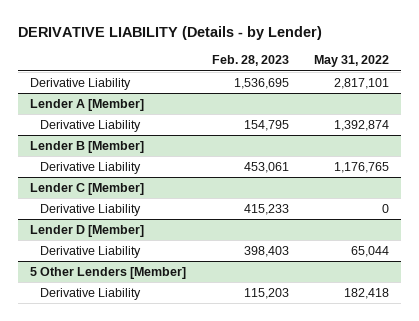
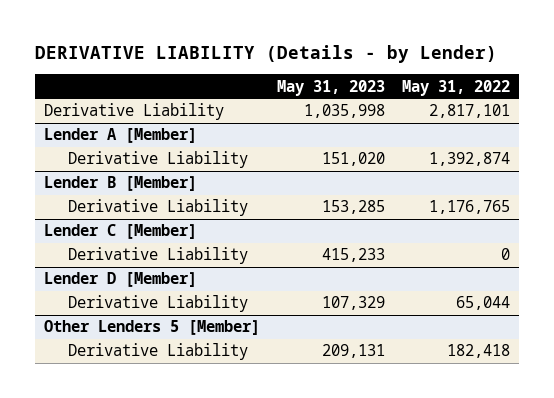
- | Feb. 28, 2023 | May 31, 2022
+ | May 31, 2023 | May 31, 2022
- 5 Other Lenders [Member]
+ Other Lenders 5 [Member]

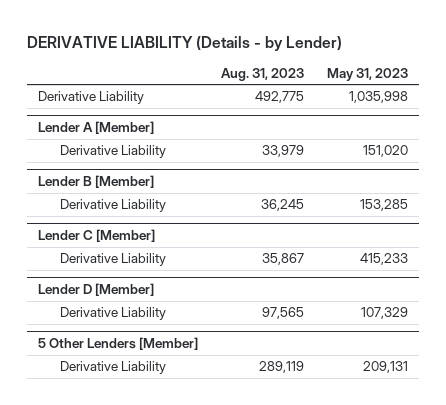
- | May 31, 2023 | May 31, 2022
+ | Aug. 31, 2023 | May 31, 2023
- Other Lenders 5 [Member]
+ 5 Other Lenders [Member]

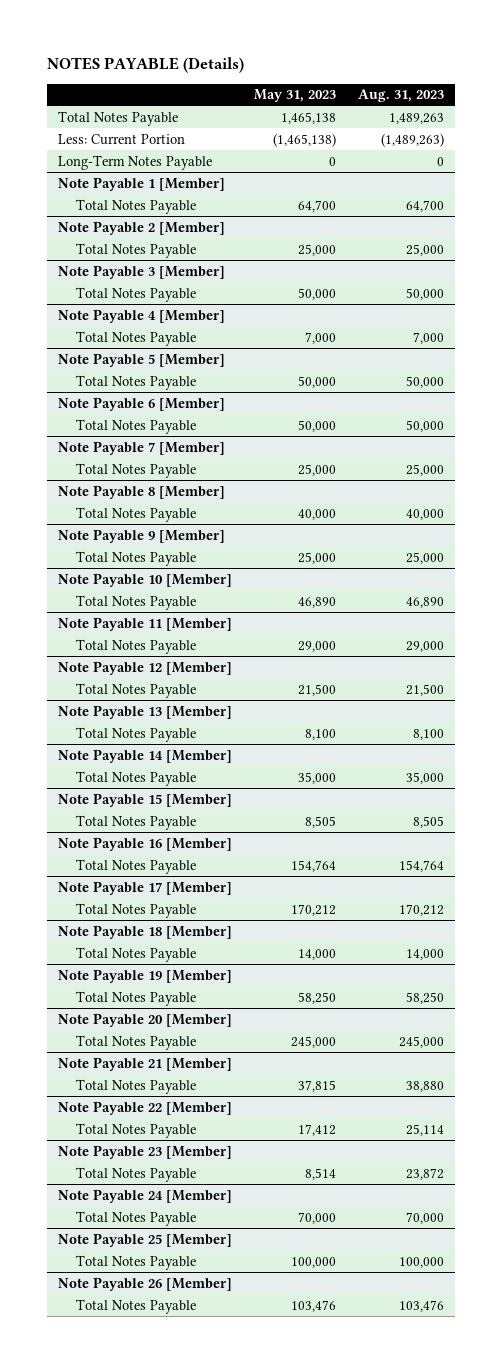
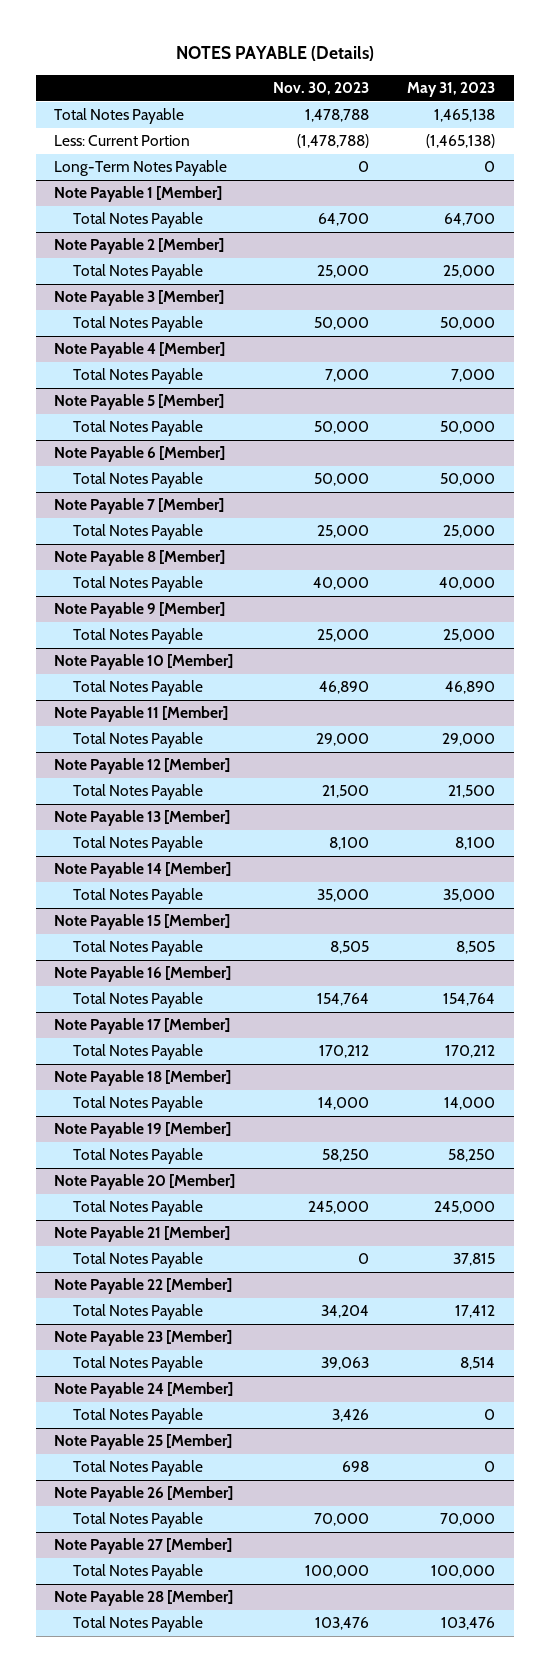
- | May 31, 2023 | Aug. 31, 2023
+ | Nov. 30, 2023 | May 31, 2023
@ Note Payable 24 [Member]
- Total Notes Payable | 70,000 | 70,000
+ Total Notes Payable | 3,426 | 0
@ Note Payable 25 [Member]
- Total Notes Payable | 100,000 | 100,000
+ Total Notes Payable | 698 | 0
@ Note Payable 26 [Member]
+ Total Notes Payable | 70,000 | 70,000
+ Note Payable 27 [Member]
+ Total Notes Payable | 100,000 | 100,000
+ Note Payable 28 [Member]

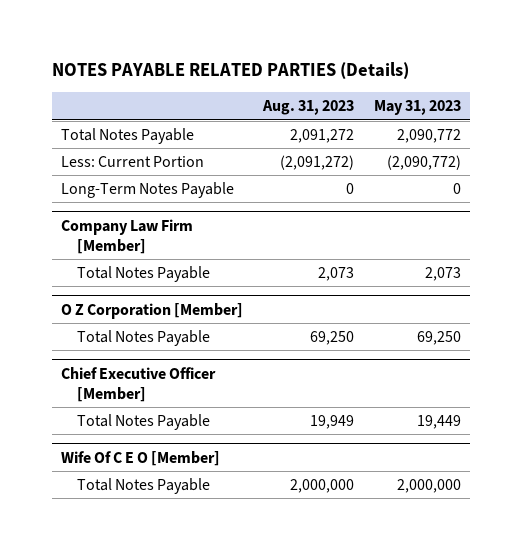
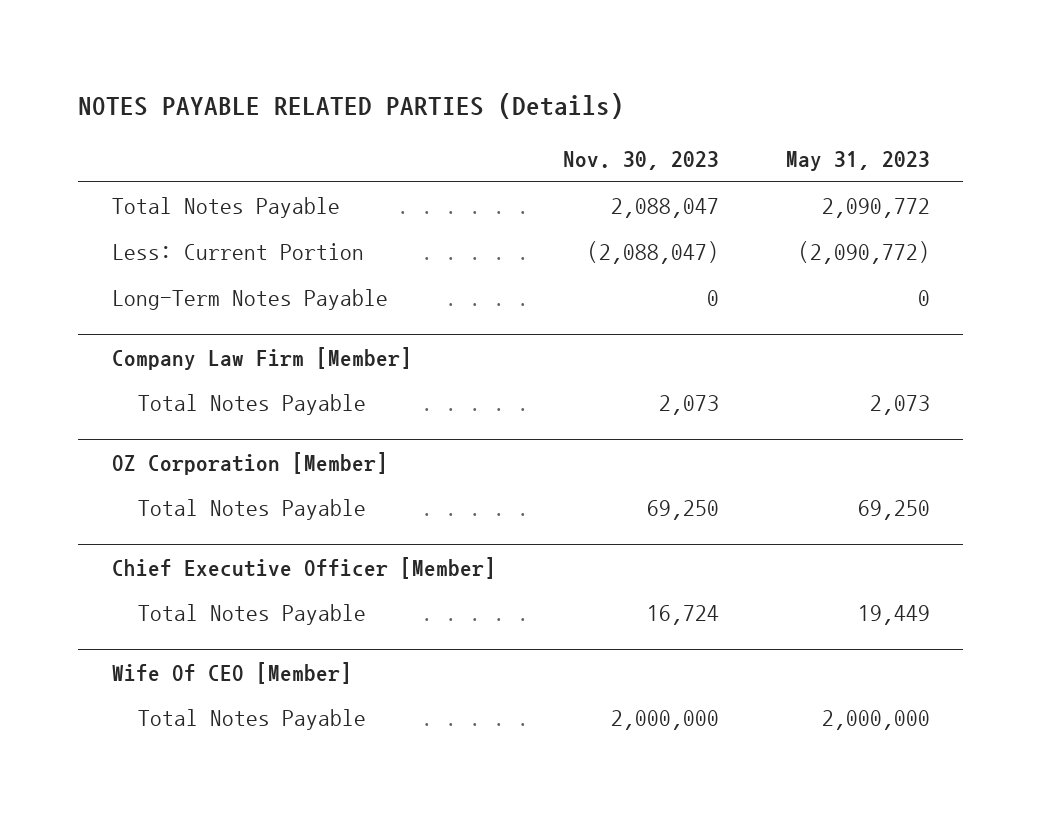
- | Aug. 31, 2023 | May 31, 2023
+ | Nov. 30, 2023 | May 31, 2023
- O Z Corporation [Member]
+ OZ Corporation [Member]
- Wife Of C E O [Member]
+ Wife Of CEO [Member]

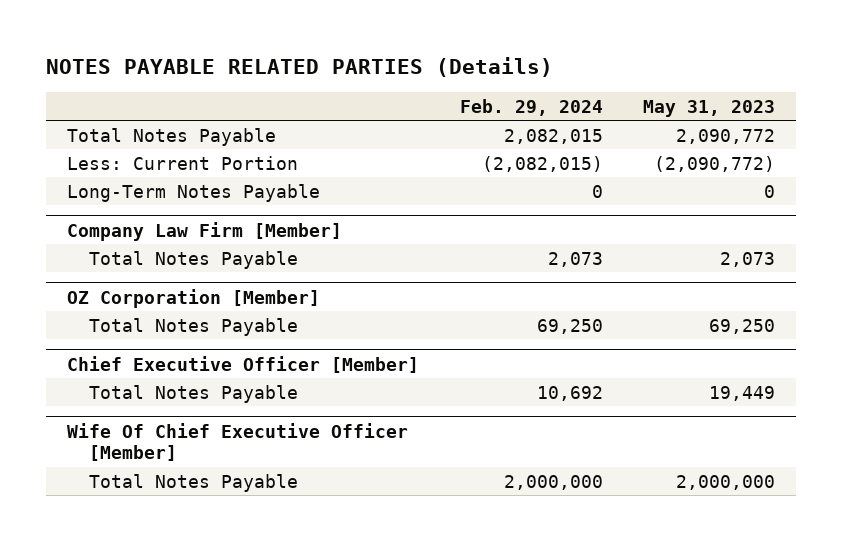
- | Nov. 30, 2023 | May 31, 2023
+ | Feb. 29, 2024 | May 31, 2023
- Wife Of CEO [Member]
+ Wife Of Chief Executive Officer [Member]

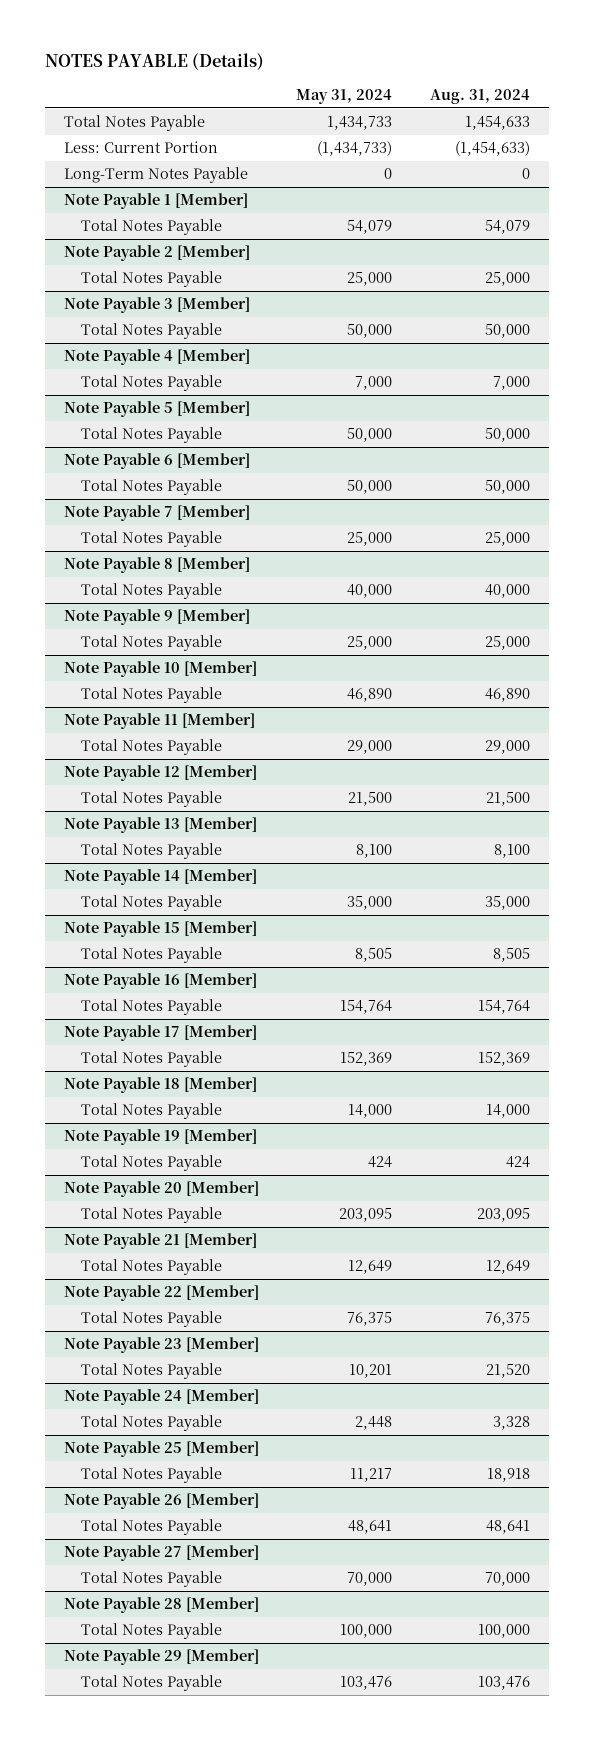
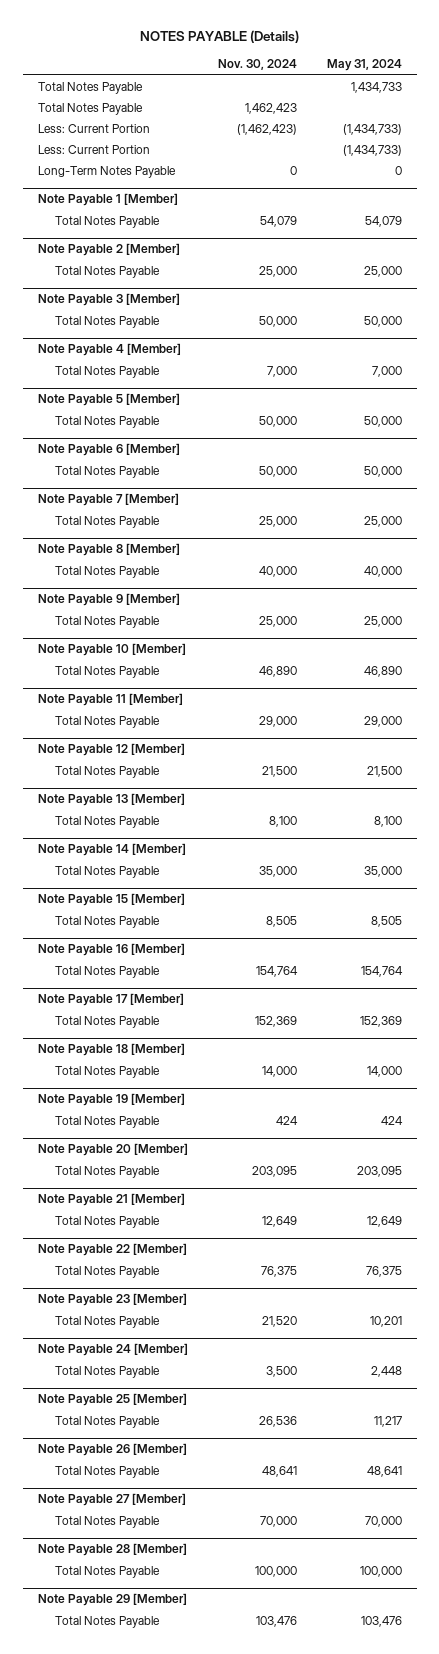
- | May 31, 2024 | Aug. 31, 2024
+ | Nov. 30, 2024 | May 31, 2024
+ Total Notes Payable | 1,462,423 |
+ Less: Current Portion | | (1,434,733)

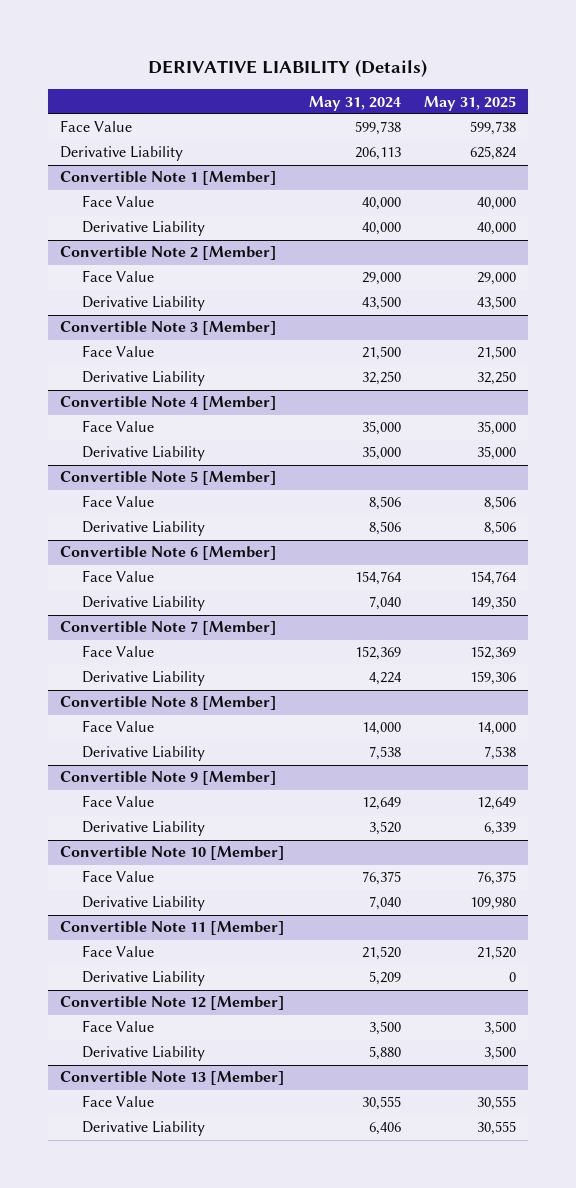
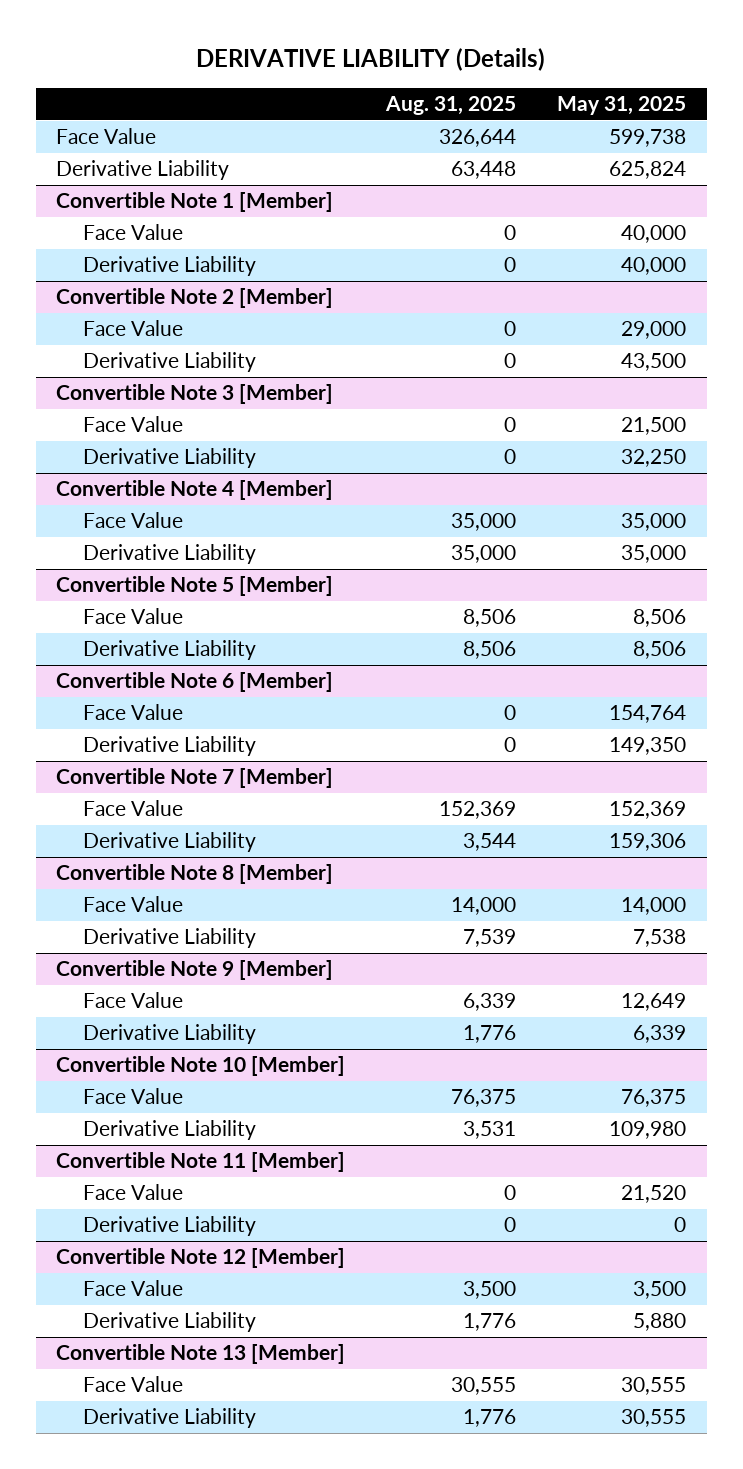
- | May 31, 2024 | May 31, 2025
+ | Aug. 31, 2025 | May 31, 2025
@ Convertible Note 12 [Member]
- Derivative Liability | 5,880 | 3,500
+ Derivative Liability | 1,776 | 5,880

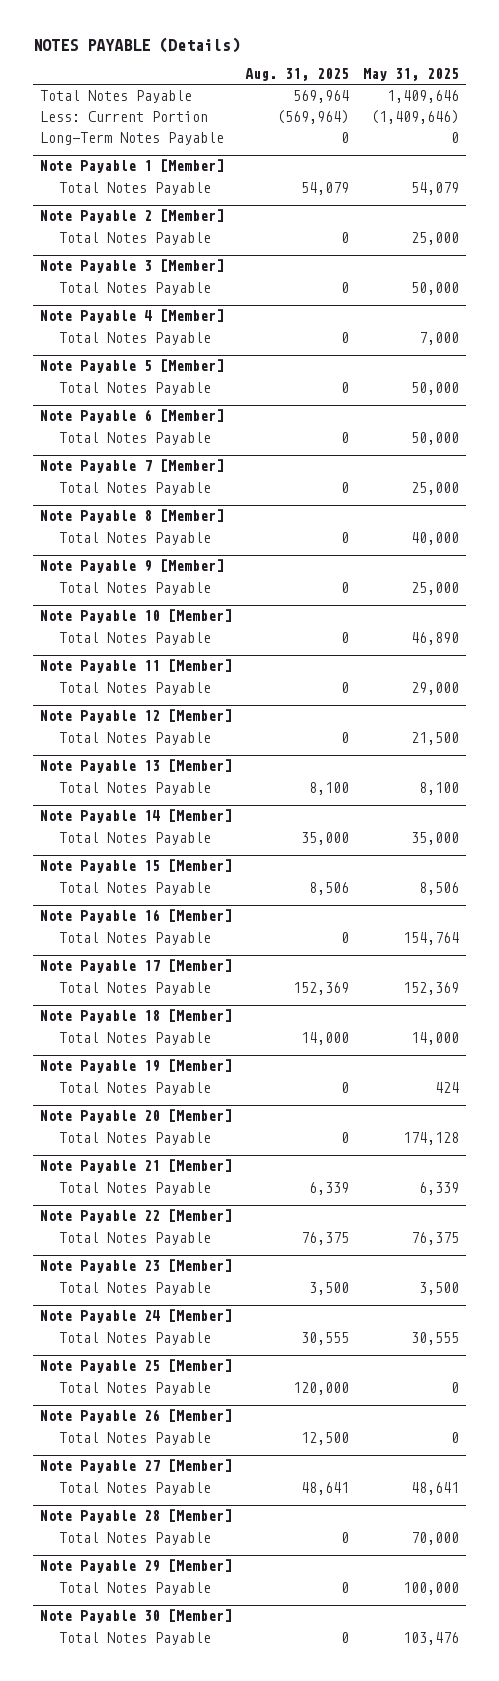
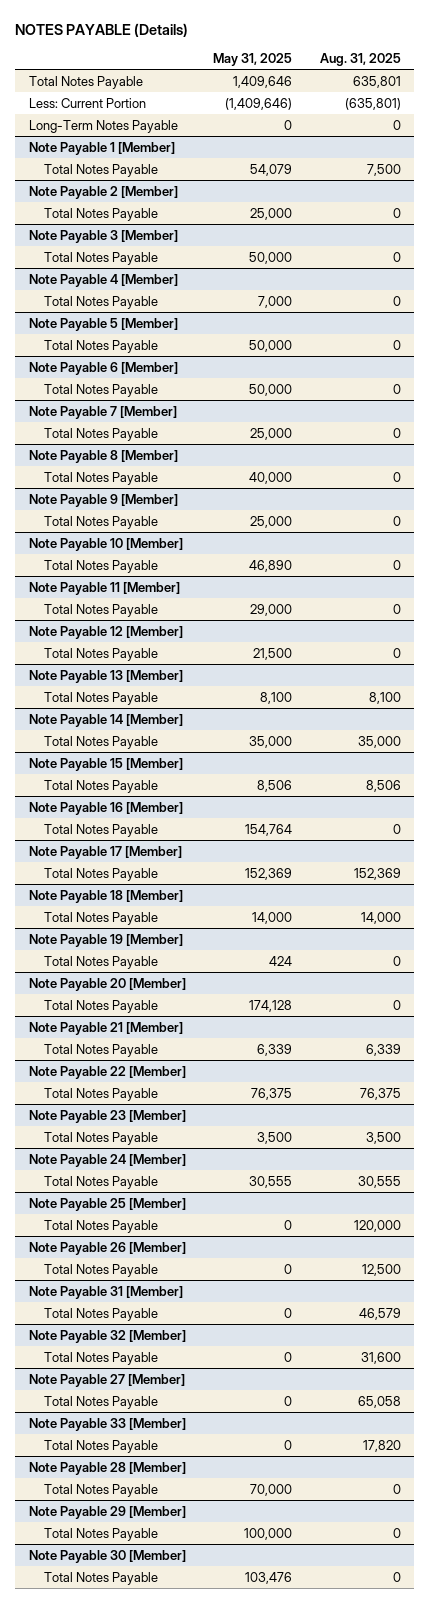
- | Aug. 31, 2025 | May 31, 2025
+ | May 31, 2025 | Aug. 31, 2025
- Total Notes Payable | 569,964 | 1,409,646
- Less: Current Portion | (569,964) | (1,409,646)
+ Total Notes Payable | 1,409,646 | 635,801
+ Less: Current Portion | (1,409,646) | (635,801)
@ Note Payable 1 [Member]
- Total Notes Payable | 54,079 | 54,079
+ Total Notes Payable | 54,079 | 7,500
+ Note Payable 31 [Member]
+ Total Notes Payable | 0 | 46,579
+ Note Payable 32 [Member]
+ Total Notes Payable | 0 | 31,600
@ Note Payable 27 [Member]
- Total Notes Payable | 48,641 | 48,641
+ Total Notes Payable | 0 | 65,058
+ Note Payable 33 [Member]
+ Total Notes Payable | 0 | 17,820

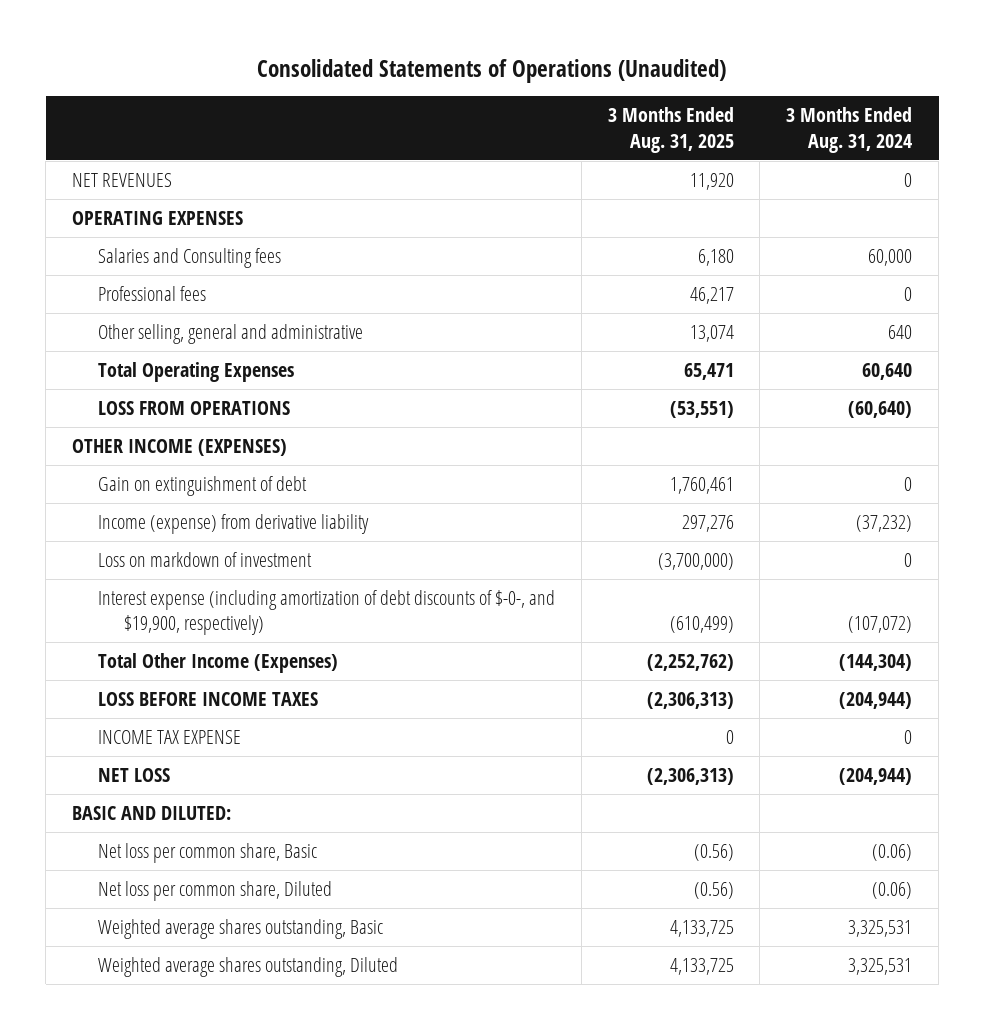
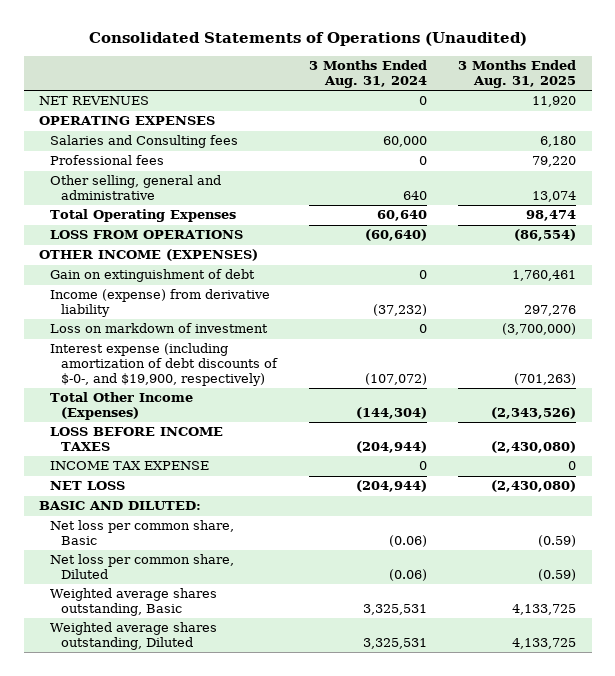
- | 3 Months Ended Aug. 31, 2025 | 3 Months Ended Aug. 31, 2024
+ | 3 Months Ended Aug. 31, 2024 | 3 Months Ended Aug. 31, 2025
- Professional fees | 46,217 | 0
+ Professional fees | 0 | 79,220
- Total Operating Expenses | 65,471 | 60,640
- LOSS FROM OPERATIONS | (53,551) | (60,640)
+ Total Operating Expenses | 60,640 | 98,474
+ LOSS FROM OPERATIONS | (60,640) | (86,554)
- Interest expense (including amortization of debt discounts of $-0-, and $19,900, respectively) | (610,499) | (107,072)
- Total Other Income (Expenses) | (2,252,762) | (144,304)
- LOSS BEFORE INCOME TAXES | (2,306,313) | (204,944)
+ Interest expense (including amortization of debt discounts of $-0-, and $19,900, respectively) | (107,072) | (701,263)
+ Total Other Income (Expenses) | (144,304) | (2,343,526)
+ LOSS BEFORE INCOME TAXES | (204,944) | (2,430,080)
- NET LOSS | (2,306,313) | (204,944)
+ NET LOSS | (204,944) | (2,430,080)
- Net loss per common share, Basic | (0.56) | (0.06)
- Net loss per common share, Diluted | (0.56) | (0.06)
+ Net loss per common share, Basic | (0.06) | (0.59)
+ Net loss per common share, Diluted | (0.06) | (0.59)

